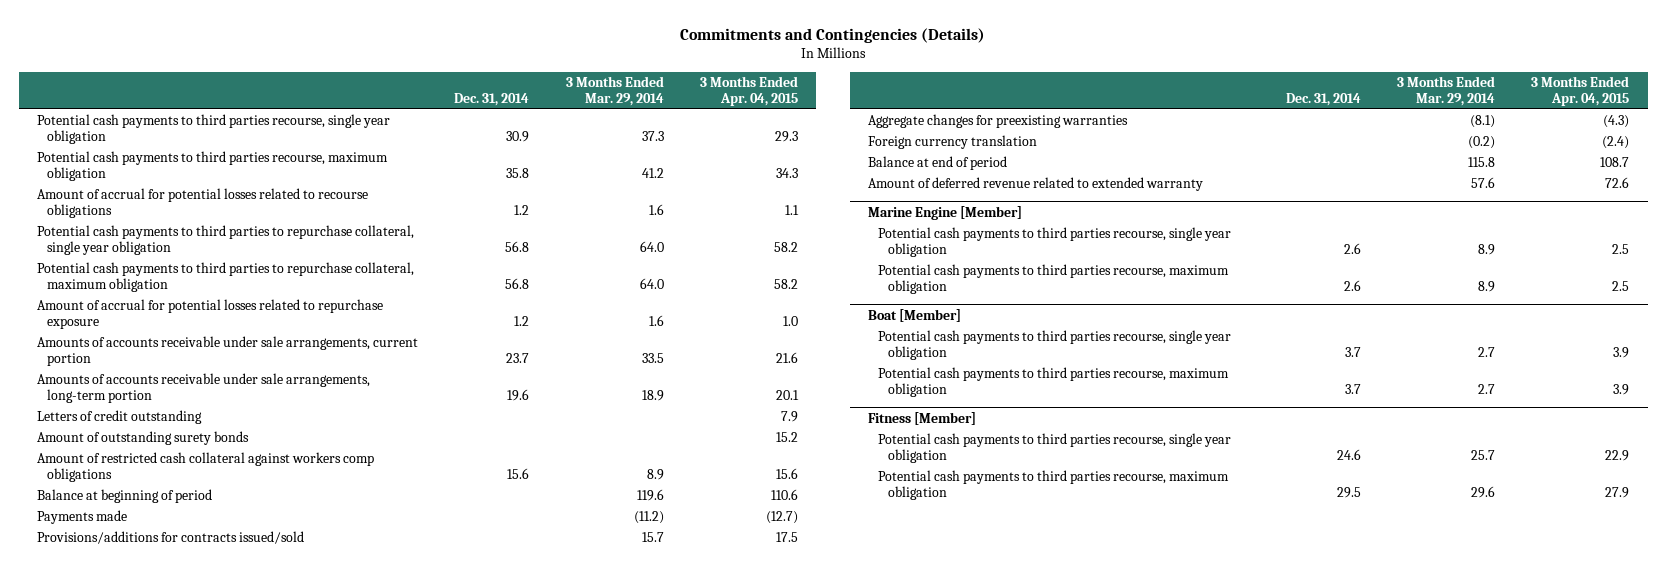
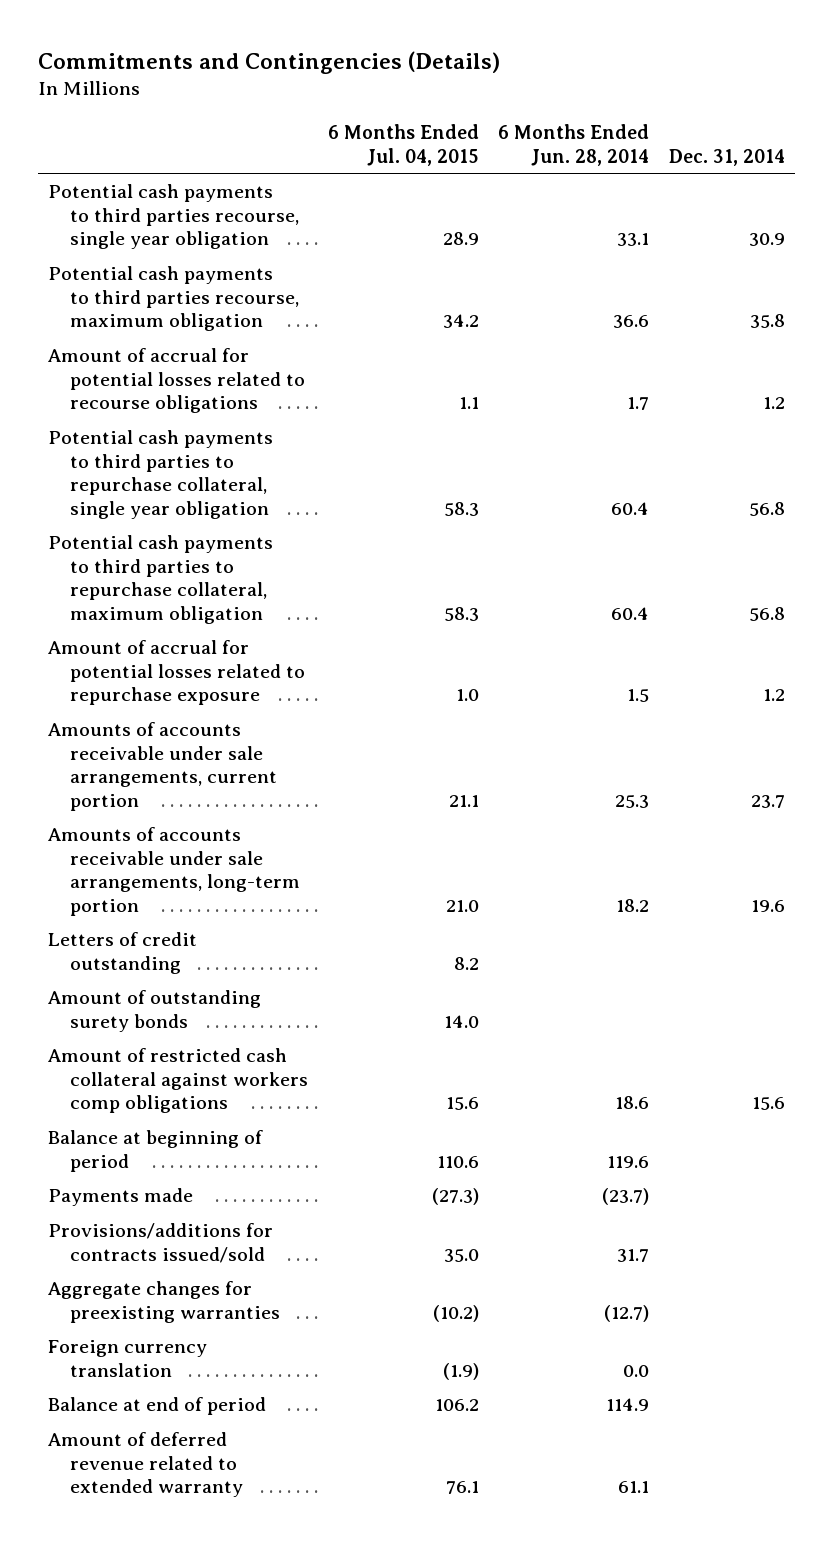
- | Dec. 31, 2014 | 3 Months Ended Mar. 29, 2014 | 3 Months Ended Apr. 04, 2015
+ | 6 Months Ended Jul. 04, 2015 | 6 Months Ended Jun. 28, 2014 | Dec. 31, 2014
- Marine Engine [Member]
- Potential cash payments to third parties recourse, single year obligation | 2.6 | 8.9 | 2.5
- Potential cash payments to third parties recourse, maximum obligation | 2.6 | 8.9 | 2.5
- Boat [Member]
- Potential cash payments to third parties recourse, single year obligation | 3.7 | 2.7 | 3.9
- Potential cash payments to third parties recourse, maximum obligation | 3.7 | 2.7 | 3.9
- Fitness [Member]
- Potential cash payments to third parties recourse, single year obligation | 24.6 | 25.7 | 22.9
- Potential cash payments to third parties recourse, maximum obligation | 29.5 | 29.6 | 27.9

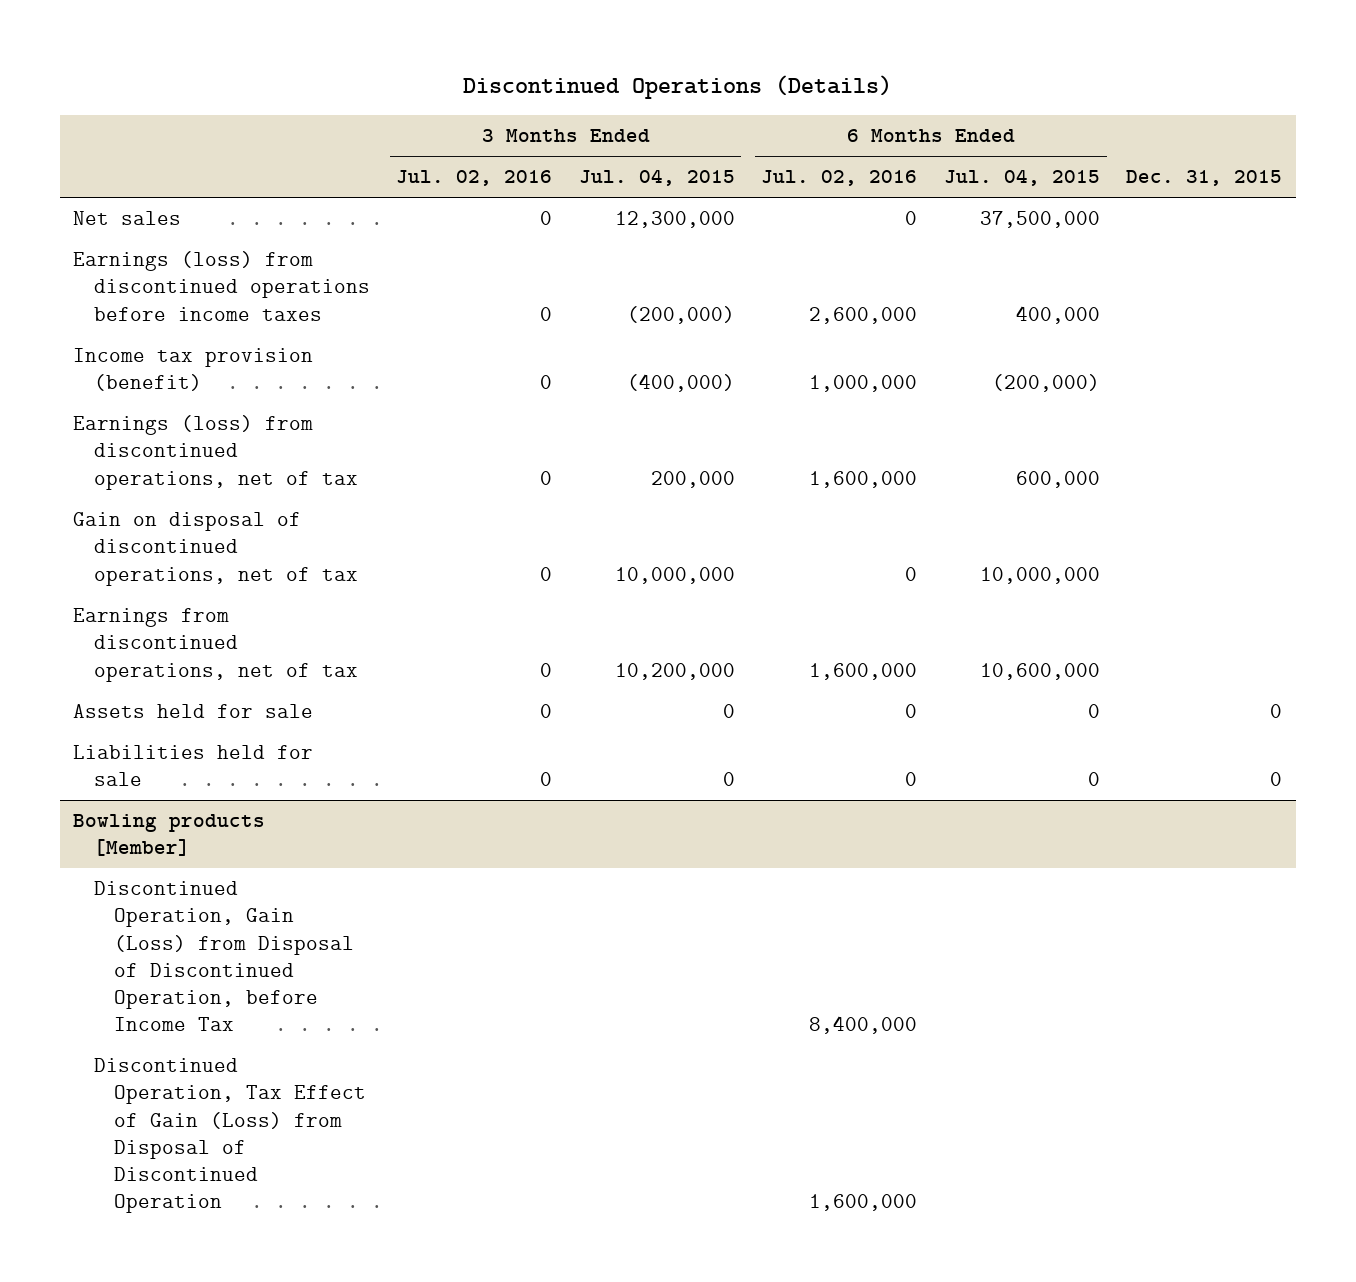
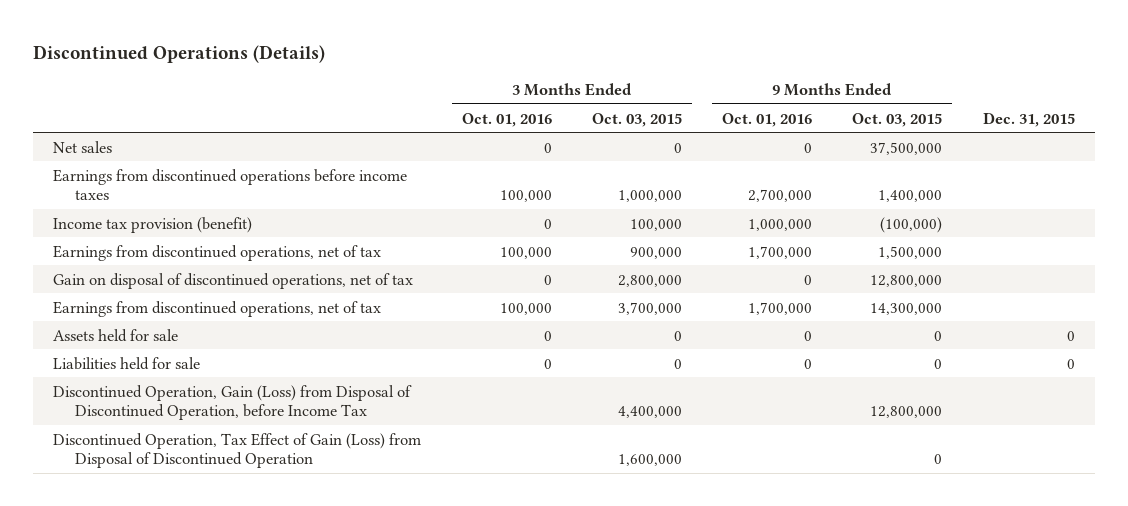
- | 3 Months Ended Jul. 02, 2016 | 3 Months Ended Jul. 04, 2015 | 6 Months Ended Jul. 02, 2016 | 6 Months Ended Jul. 04, 2015 | Dec. 31, 2015
+ | 3 Months Ended Oct. 01, 2016 | 3 Months Ended Oct. 03, 2015 | 9 Months Ended Oct. 01, 2016 | 9 Months Ended Oct. 03, 2015 | Dec. 31, 2015
- Earnings (loss) from discontinued operations before income taxes | 0 | (200,000) | 2,600,000 | 400,000 |
+ Earnings from discontinued operations before income taxes | 100,000 | 1,000,000 | 2,700,000 | 1,400,000 |
- Earnings (loss) from discontinued operations, net of tax | 0 | 200,000 | 1,600,000 | 600,000 |
+ Earnings from discontinued operations, net of tax | 100,000 | 900,000 | 1,700,000 | 1,500,000 |
- Bowling products [Member]
- Discontinued Operation, Gain (Loss) from Disposal of Discontinued Operation, before Income Tax | | | 8,400,000 | |
- Discontinued Operation, Tax Effect of Gain (Loss) from Disposal of Discontinued Operation | | | 1,600,000 | |
+ Discontinued Operation, Gain (Loss) from Disposal of Discontinued Operation, before Income Tax | | 4,400,000 | | 12,800,000 |
+ Discontinued Operation, Tax Effect of Gain (Loss) from Disposal of Discontinued Operation | | 1,600,000 | | 0 |

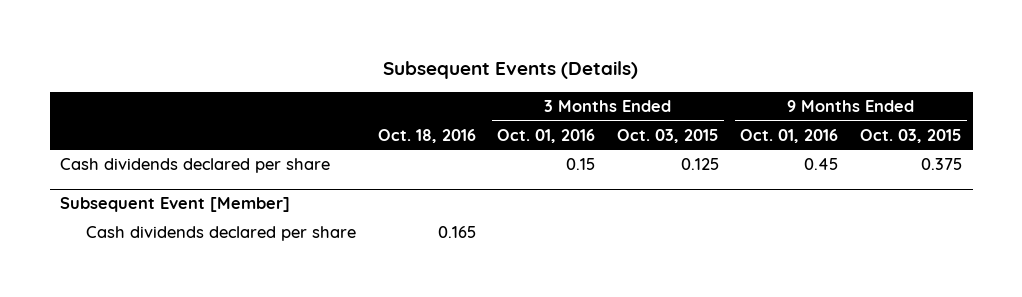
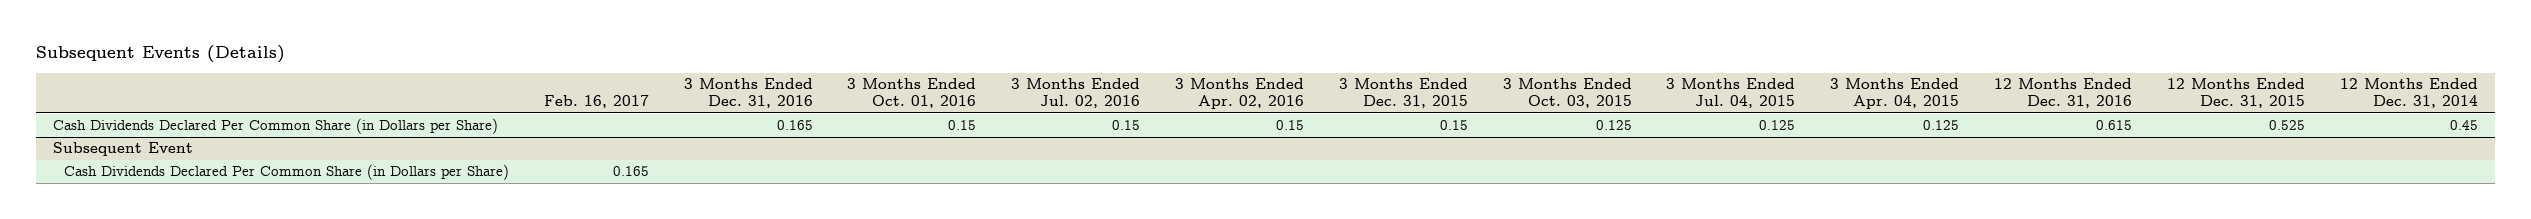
- | Oct. 18, 2016 | 3 Months Ended Oct. 01, 2016 | 3 Months Ended Oct. 03, 2015 | 9 Months Ended Oct. 01, 2016 | 9 Months Ended Oct. 03, 2015
+ | Feb. 16, 2017 | 3 Months Ended Dec. 31, 2016 | 3 Months Ended Oct. 01, 2016 | 3 Months Ended Jul. 02, 2016 | 3 Months Ended Apr. 02, 2016 | 3 Months Ended Dec. 31, 2015 | 3 Months Ended Oct. 03, 2015 | 3 Months Ended Jul. 04, 2015 | 3 Months Ended Apr. 04, 2015 | 12 Months Ended Dec. 31, 2016 | 12 Months Ended Dec. 31, 2015 | 12 Months Ended Dec. 31, 2014
- Cash dividends declared per share | | 0.15 | 0.125 | 0.45 | 0.375
- Subsequent Event [Member]
- Cash dividends declared per share | 0.165 | | | |
+ Cash Dividends Declared Per Common Share (in Dollars per Share) | | 0.165 | 0.15 | 0.15 | 0.15 | 0.15 | 0.125 | 0.125 | 0.125 | 0.615 | 0.525 | 0.45
+ Subsequent Event
+ Cash Dividends Declared Per Common Share (in Dollars per Share) | 0.165 | | | | | | | | | | |

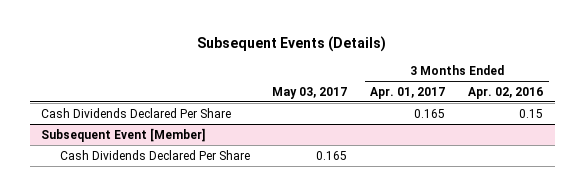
- | Feb. 16, 2017 | 3 Months Ended Dec. 31, 2016 | 3 Months Ended Oct. 01, 2016 | 3 Months Ended Jul. 02, 2016 | 3 Months Ended Apr. 02, 2016 | 3 Months Ended Dec. 31, 2015 | 3 Months Ended Oct. 03, 2015 | 3 Months Ended Jul. 04, 2015 | 3 Months Ended Apr. 04, 2015 | 12 Months Ended Dec. 31, 2016 | 12 Months Ended Dec. 31, 2015 | 12 Months Ended Dec. 31, 2014
+ | May 03, 2017 | 3 Months Ended Apr. 01, 2017 | 3 Months Ended Apr. 02, 2016
- Cash Dividends Declared Per Common Share (in Dollars per Share) | | 0.165 | 0.15 | 0.15 | 0.15 | 0.15 | 0.125 | 0.125 | 0.125 | 0.615 | 0.525 | 0.45
- Subsequent Event
- Cash Dividends Declared Per Common Share (in Dollars per Share) | 0.165 | | | | | | | | | | |
+ Cash Dividends Declared Per Share | | 0.165 | 0.15
+ Subsequent Event [Member]
+ Cash Dividends Declared Per Share | 0.165 | |

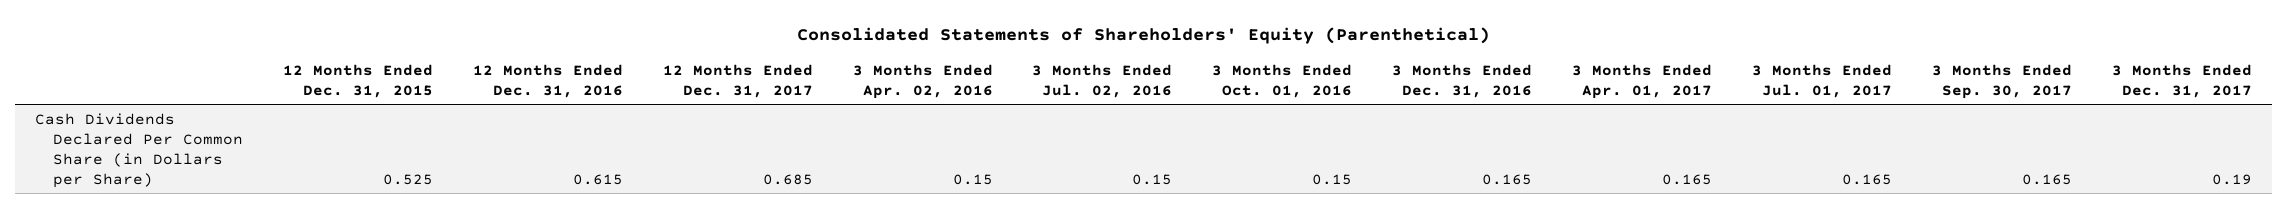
- Subsequent Events (Details)
+ Consolidated Statements of Shareholders' Equity (Parenthetical)
- | May 03, 2017 | 3 Months Ended Apr. 01, 2017 | 3 Months Ended Apr. 02, 2016
+ | 12 Months Ended Dec. 31, 2015 | 12 Months Ended Dec. 31, 2016 | 12 Months Ended Dec. 31, 2017 | 3 Months Ended Apr. 02, 2016 | 3 Months Ended Jul. 02, 2016 | 3 Months Ended Oct. 01, 2016 | 3 Months Ended Dec. 31, 2016 | 3 Months Ended Apr. 01, 2017 | 3 Months Ended Jul. 01, 2017 | 3 Months Ended Sep. 30, 2017 | 3 Months Ended Dec. 31, 2017
- Cash Dividends Declared Per Share | | 0.165 | 0.15
- Subsequent Event [Member]
- Cash Dividends Declared Per Share | 0.165 | |
+ Cash Dividends Declared Per Common Share (in Dollars per Share) | 0.525 | 0.615 | 0.685 | 0.15 | 0.15 | 0.15 | 0.165 | 0.165 | 0.165 | 0.165 | 0.19

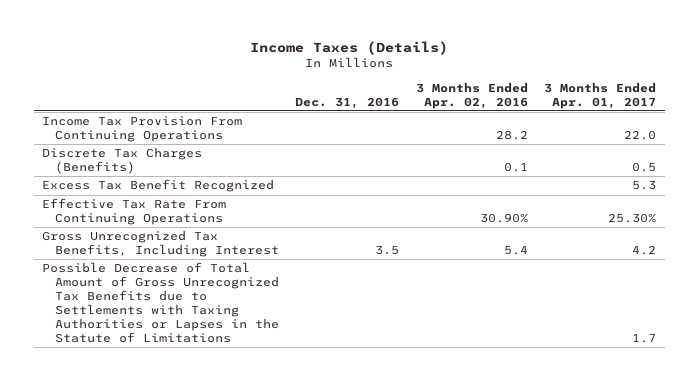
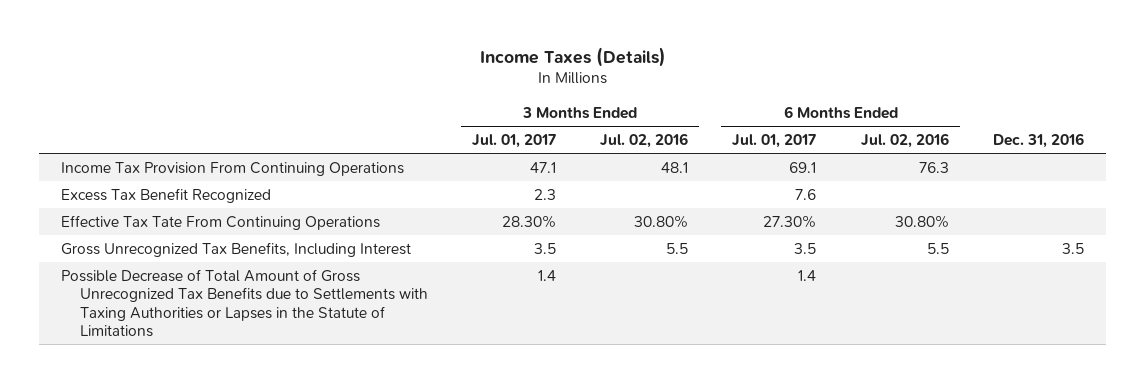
- | Dec. 31, 2016 | 3 Months Ended Apr. 02, 2016 | 3 Months Ended Apr. 01, 2017
+ | 3 Months Ended Jul. 01, 2017 | 3 Months Ended Jul. 02, 2016 | 6 Months Ended Jul. 01, 2017 | 6 Months Ended Jul. 02, 2016 | Dec. 31, 2016
- Discrete Tax Charges (Benefits) | | 0.1 | 0.5
- Effective Tax Rate From Continuing Operations | | 30.90% | 25.30%
+ Effective Tax Tate From Continuing Operations | 28.30% | 30.80% | 27.30% | 30.80% |

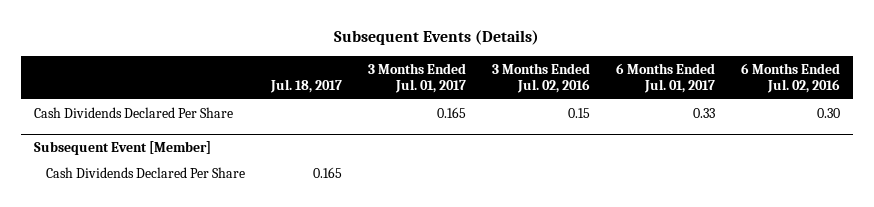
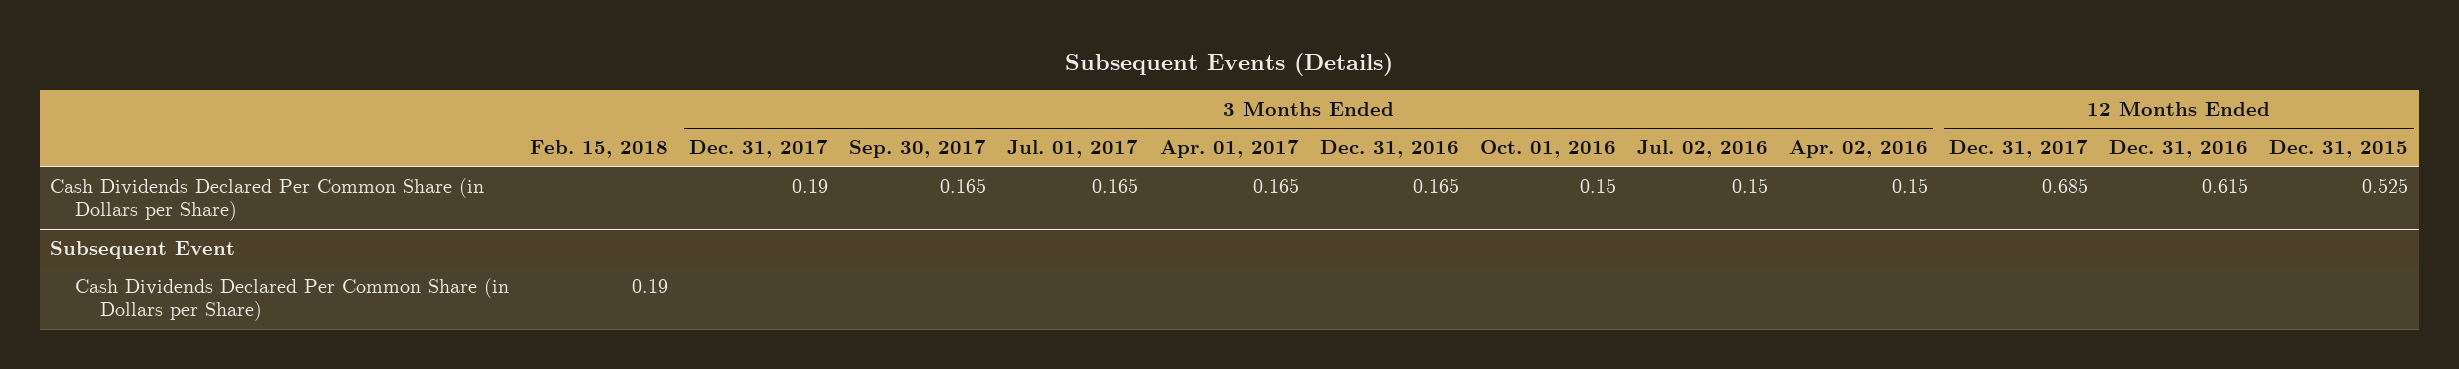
- | Jul. 18, 2017 | 3 Months Ended Jul. 01, 2017 | 3 Months Ended Jul. 02, 2016 | 6 Months Ended Jul. 01, 2017 | 6 Months Ended Jul. 02, 2016
+ | Feb. 15, 2018 | 3 Months Ended Dec. 31, 2017 | 3 Months Ended Sep. 30, 2017 | 3 Months Ended Jul. 01, 2017 | 3 Months Ended Apr. 01, 2017 | 3 Months Ended Dec. 31, 2016 | 3 Months Ended Oct. 01, 2016 | 3 Months Ended Jul. 02, 2016 | 3 Months Ended Apr. 02, 2016 | 12 Months Ended Dec. 31, 2017 | 12 Months Ended Dec. 31, 2016 | 12 Months Ended Dec. 31, 2015
- Cash Dividends Declared Per Share | | 0.165 | 0.15 | 0.33 | 0.30
- Subsequent Event [Member]
- Cash Dividends Declared Per Share | 0.165 | | | |
+ Cash Dividends Declared Per Common Share (in Dollars per Share) | | 0.19 | 0.165 | 0.165 | 0.165 | 0.165 | 0.15 | 0.15 | 0.15 | 0.685 | 0.615 | 0.525
+ Subsequent Event
+ Cash Dividends Declared Per Common Share (in Dollars per Share) | 0.19 | | | | | | | | | | |

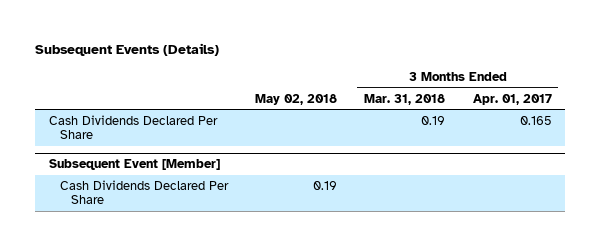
- | Feb. 15, 2018 | 3 Months Ended Dec. 31, 2017 | 3 Months Ended Sep. 30, 2017 | 3 Months Ended Jul. 01, 2017 | 3 Months Ended Apr. 01, 2017 | 3 Months Ended Dec. 31, 2016 | 3 Months Ended Oct. 01, 2016 | 3 Months Ended Jul. 02, 2016 | 3 Months Ended Apr. 02, 2016 | 12 Months Ended Dec. 31, 2017 | 12 Months Ended Dec. 31, 2016 | 12 Months Ended Dec. 31, 2015
+ | May 02, 2018 | 3 Months Ended Mar. 31, 2018 | 3 Months Ended Apr. 01, 2017
- Cash Dividends Declared Per Common Share (in Dollars per Share) | | 0.19 | 0.165 | 0.165 | 0.165 | 0.165 | 0.15 | 0.15 | 0.15 | 0.685 | 0.615 | 0.525
- Subsequent Event
- Cash Dividends Declared Per Common Share (in Dollars per Share) | 0.19 | | | | | | | | | | |
+ Cash Dividends Declared Per Share | | 0.19 | 0.165
+ Subsequent Event [Member]
+ Cash Dividends Declared Per Share | 0.19 | |

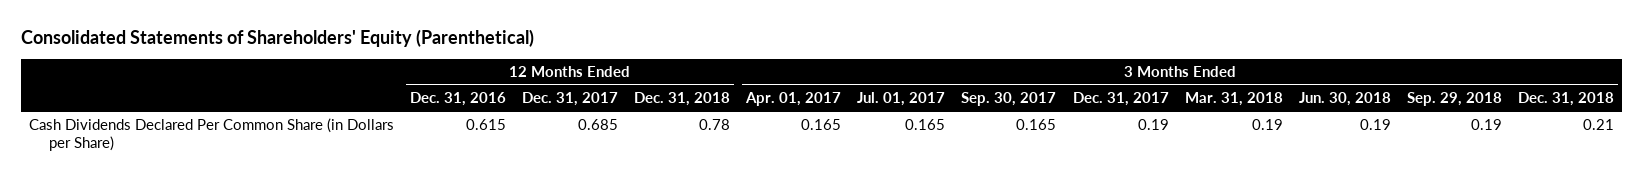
- Subsequent Events (Details)
+ Consolidated Statements of Shareholders' Equity (Parenthetical)
- | May 02, 2018 | 3 Months Ended Mar. 31, 2018 | 3 Months Ended Apr. 01, 2017
+ | 12 Months Ended Dec. 31, 2016 | 12 Months Ended Dec. 31, 2017 | 12 Months Ended Dec. 31, 2018 | 3 Months Ended Apr. 01, 2017 | 3 Months Ended Jul. 01, 2017 | 3 Months Ended Sep. 30, 2017 | 3 Months Ended Dec. 31, 2017 | 3 Months Ended Mar. 31, 2018 | 3 Months Ended Jun. 30, 2018 | 3 Months Ended Sep. 29, 2018 | 3 Months Ended Dec. 31, 2018
- Cash Dividends Declared Per Share | | 0.19 | 0.165
- Subsequent Event [Member]
- Cash Dividends Declared Per Share | 0.19 | |
+ Cash Dividends Declared Per Common Share (in Dollars per Share) | 0.615 | 0.685 | 0.78 | 0.165 | 0.165 | 0.165 | 0.19 | 0.19 | 0.19 | 0.19 | 0.21

